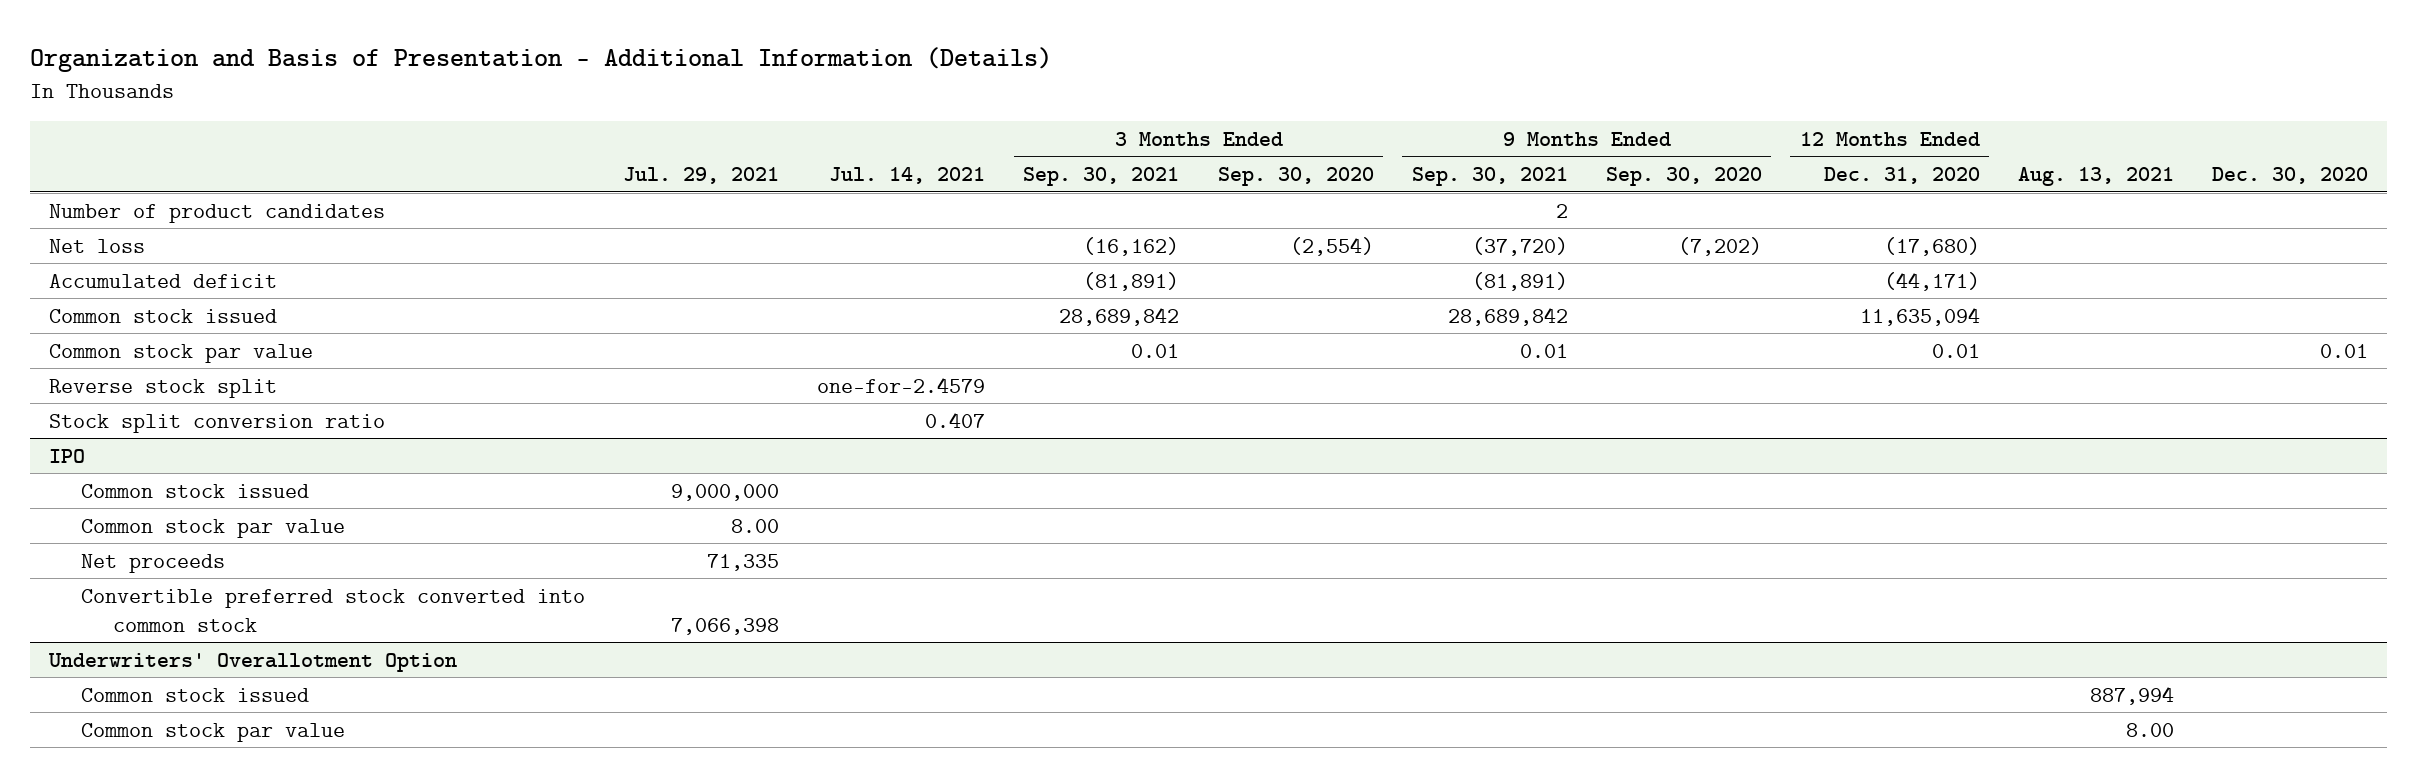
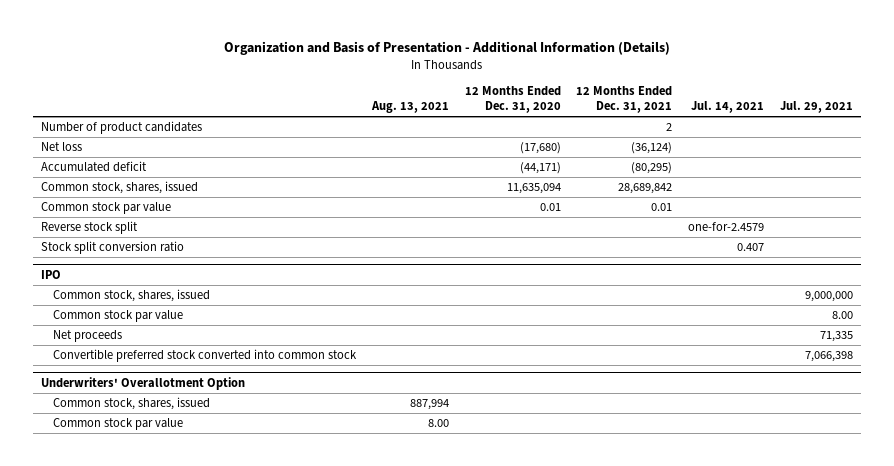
- | Jul. 29, 2021 | Jul. 14, 2021 | 3 Months Ended Sep. 30, 2021 | 3 Months Ended Sep. 30, 2020 | 9 Months Ended Sep. 30, 2021 | 9 Months Ended Sep. 30, 2020 | 12 Months Ended Dec. 31, 2020 | Aug. 13, 2021 | Dec. 30, 2020
+ | Aug. 13, 2021 | 12 Months Ended Dec. 31, 2020 | 12 Months Ended Dec. 31, 2021 | Jul. 14, 2021 | Jul. 29, 2021
- Common stock issued | | | 28,689,842 | | 28,689,842 | | 11,635,094 | |
+ Common stock, shares, issued | | 11,635,094 | 28,689,842 | |
@ IPO
- Common stock issued | 9,000,000 | | | | | | | |
+ Common stock, shares, issued | | | | | 9,000,000
@ Underwriters' Overallotment Option
- Common stock issued | | | | | | | | 887,994 |
+ Common stock, shares, issued | 887,994 | | | |

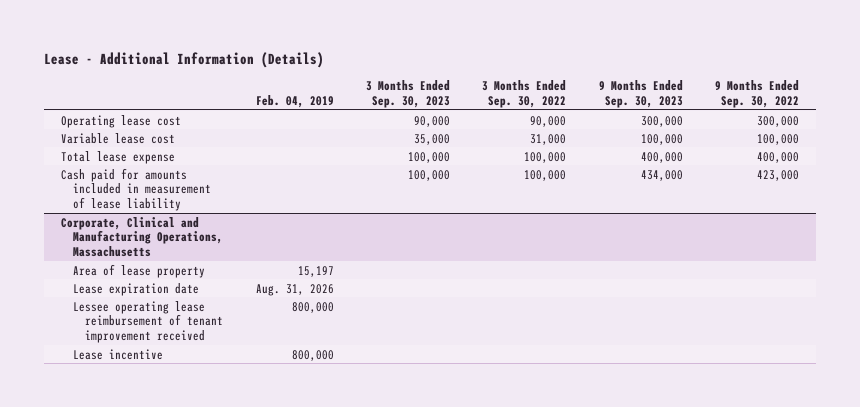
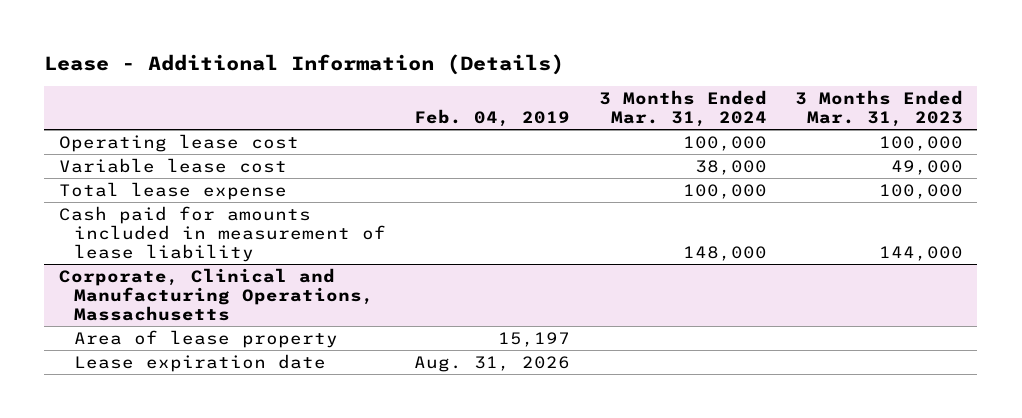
- | Feb. 04, 2019 | 3 Months Ended Sep. 30, 2023 | 3 Months Ended Sep. 30, 2022 | 9 Months Ended Sep. 30, 2023 | 9 Months Ended Sep. 30, 2022
+ | Feb. 04, 2019 | 3 Months Ended Mar. 31, 2024 | 3 Months Ended Mar. 31, 2023
@ Corporate, Clinical and Manufacturing Operations, Massachusetts
- Lessee operating lease reimbursement of tenant improvement received | 800,000 | | | |
- Lease incentive | 800,000 | | | |

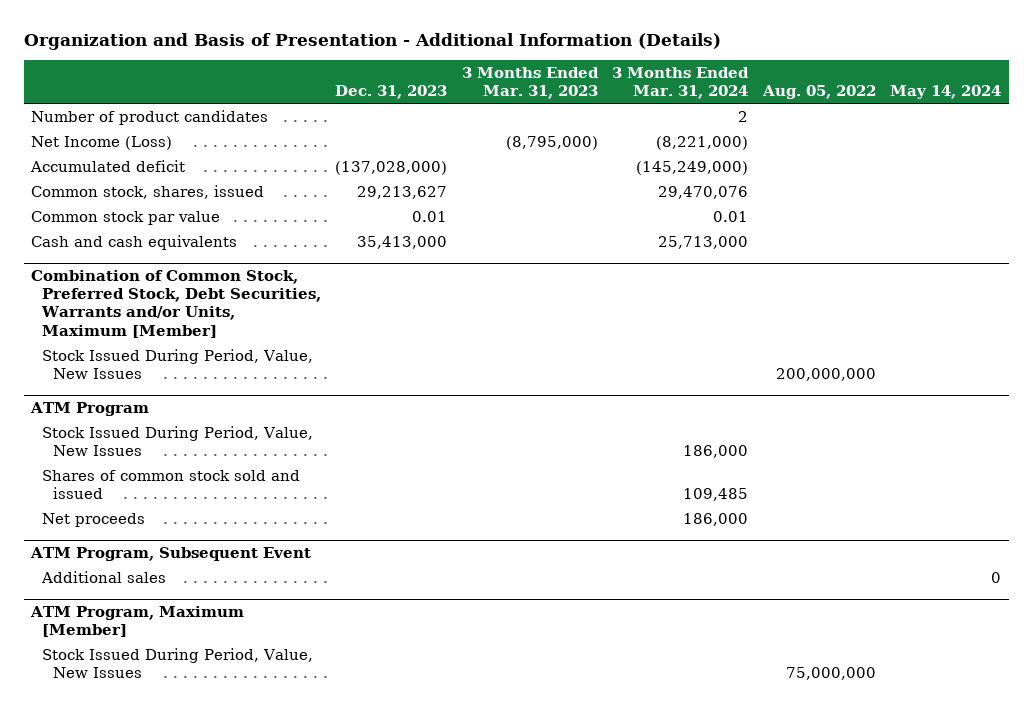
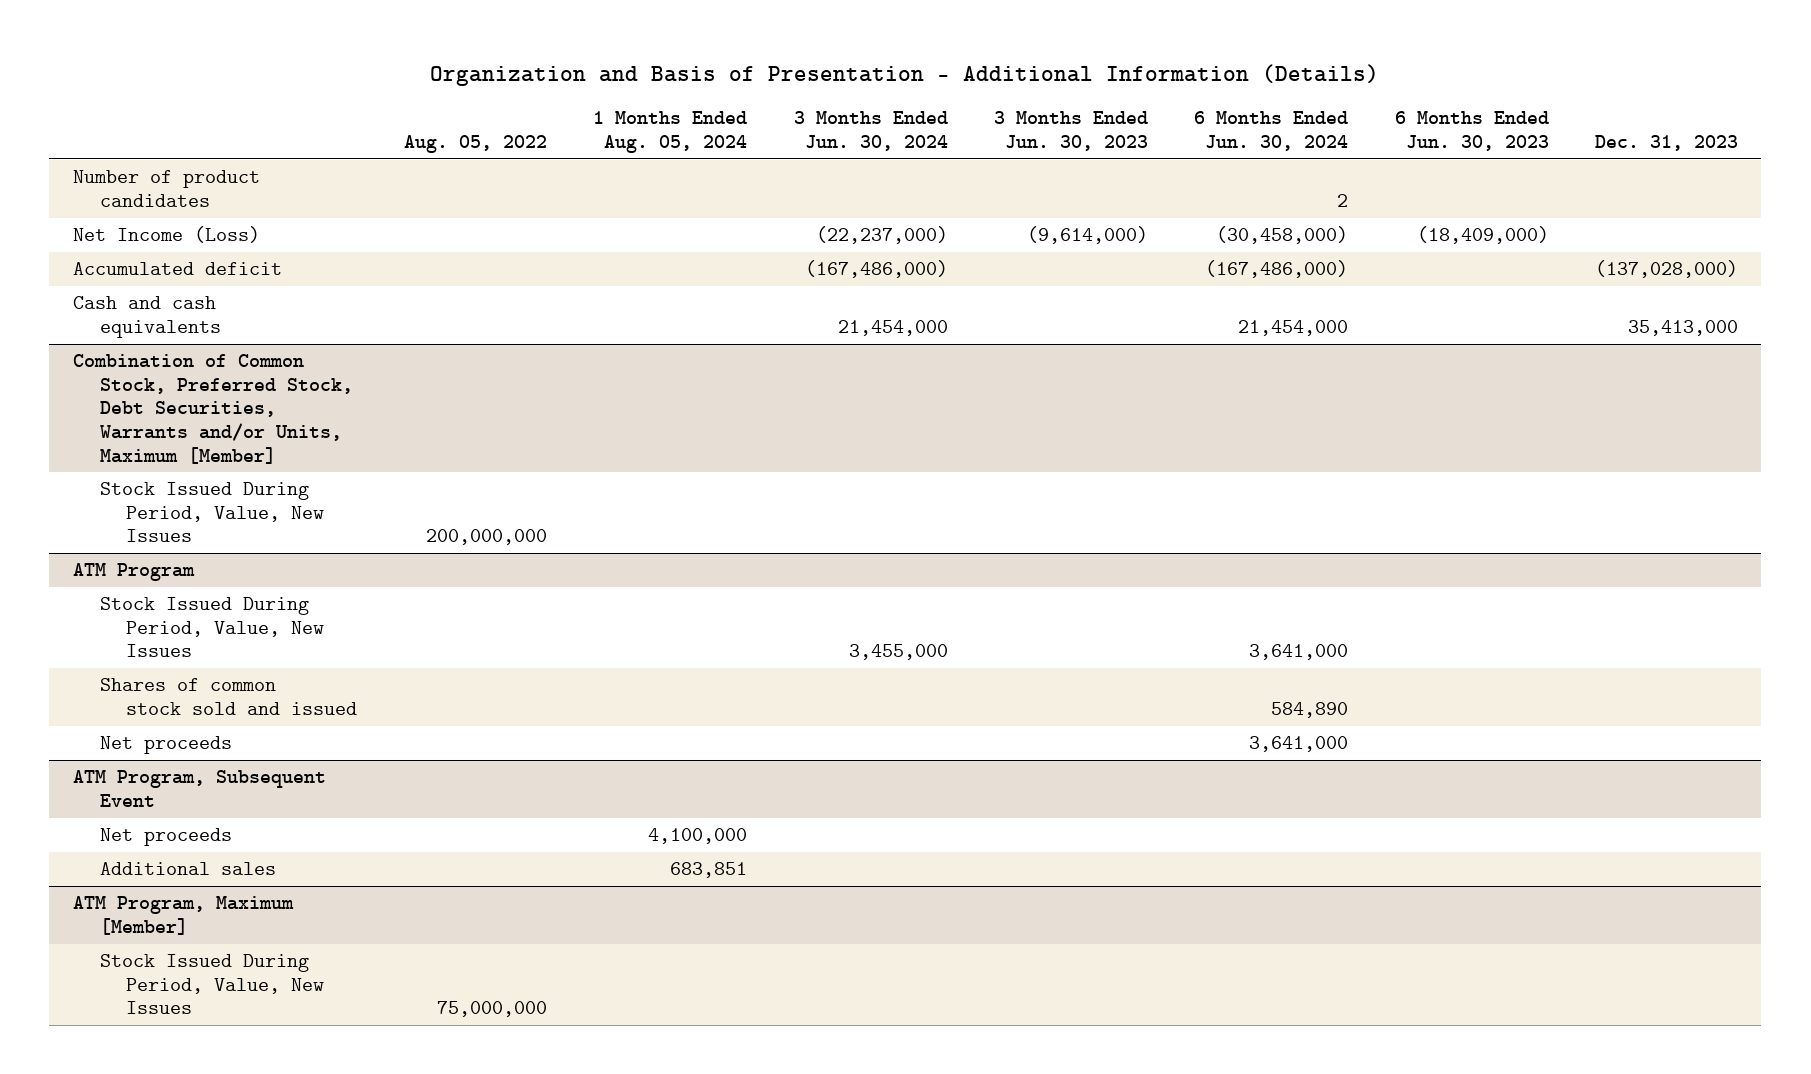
- | Dec. 31, 2023 | 3 Months Ended Mar. 31, 2023 | 3 Months Ended Mar. 31, 2024 | Aug. 05, 2022 | May 14, 2024
+ | Aug. 05, 2022 | 1 Months Ended Aug. 05, 2024 | 3 Months Ended Jun. 30, 2024 | 3 Months Ended Jun. 30, 2023 | 6 Months Ended Jun. 30, 2024 | 6 Months Ended Jun. 30, 2023 | Dec. 31, 2023
- Common stock, shares, issued | 29,213,627 | | 29,470,076 | |
- Common stock par value | 0.01 | | 0.01 | |
@ ATM Program, Subsequent Event
+ Net proceeds | | 4,100,000 | | | | |

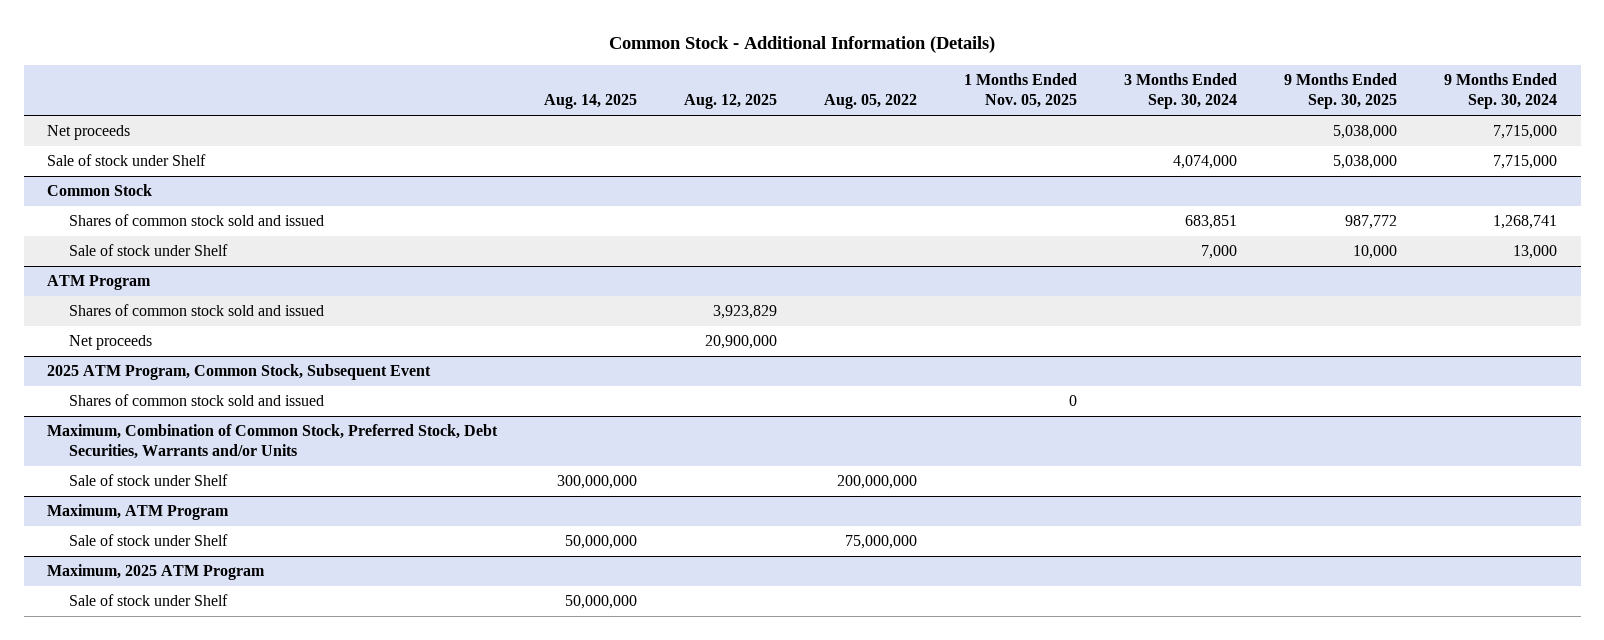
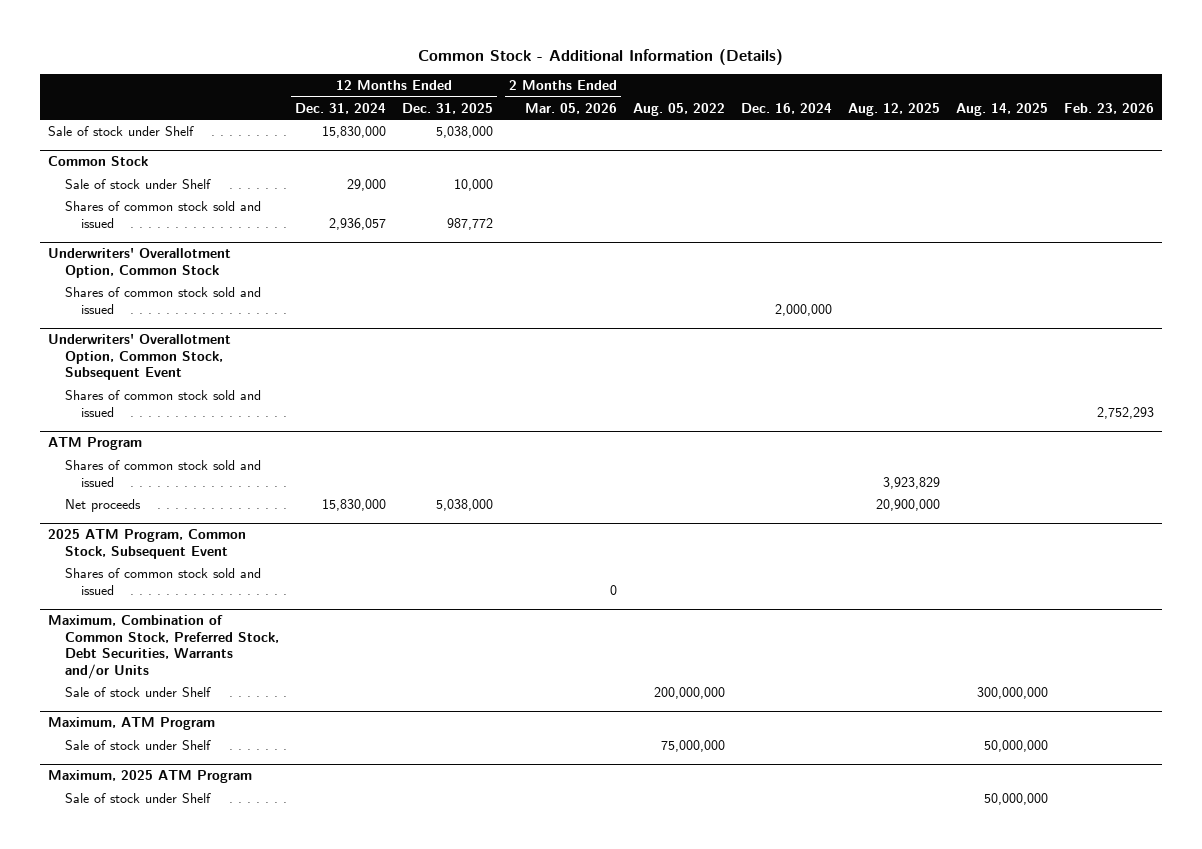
- | Aug. 14, 2025 | Aug. 12, 2025 | Aug. 05, 2022 | 1 Months Ended Nov. 05, 2025 | 3 Months Ended Sep. 30, 2024 | 9 Months Ended Sep. 30, 2025 | 9 Months Ended Sep. 30, 2024
+ | 12 Months Ended Dec. 31, 2024 | 12 Months Ended Dec. 31, 2025 | 2 Months Ended Mar. 05, 2026 | Aug. 05, 2022 | Dec. 16, 2024 | Aug. 12, 2025 | Aug. 14, 2025 | Feb. 23, 2026
- Net proceeds | | | | | | 5,038,000 | 7,715,000
@ Common Stock
moved down: Shares of common stock sold and issued | 2,936,057 | 987,772 | | | | | |
+ Underwriters' Overallotment Option, Common Stock
+ Shares of common stock sold and issued | | | | | 2,000,000 | | |
+ Underwriters' Overallotment Option, Common Stock, Subsequent Event
+ Shares of common stock sold and issued | | | | | | | | 2,752,293

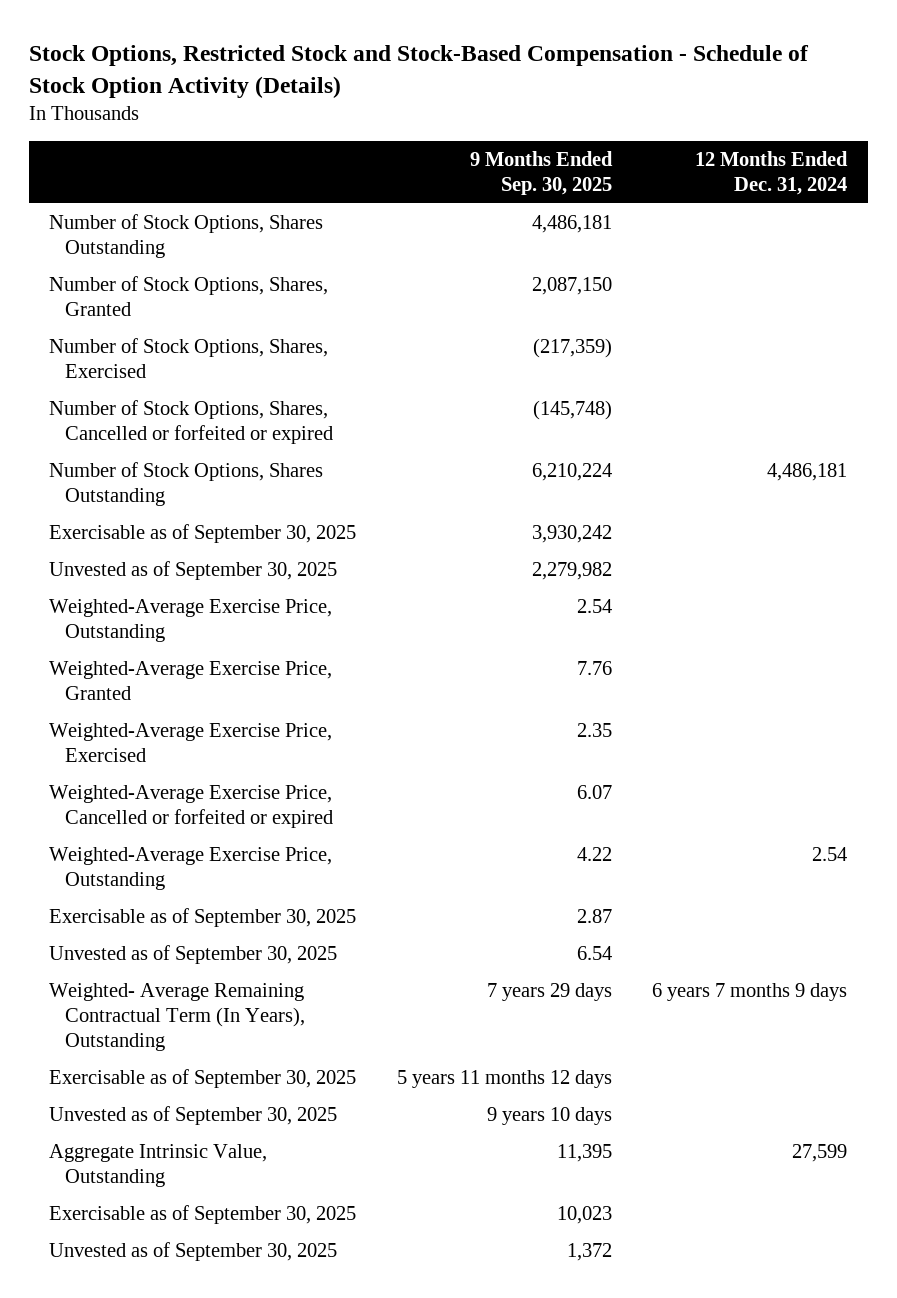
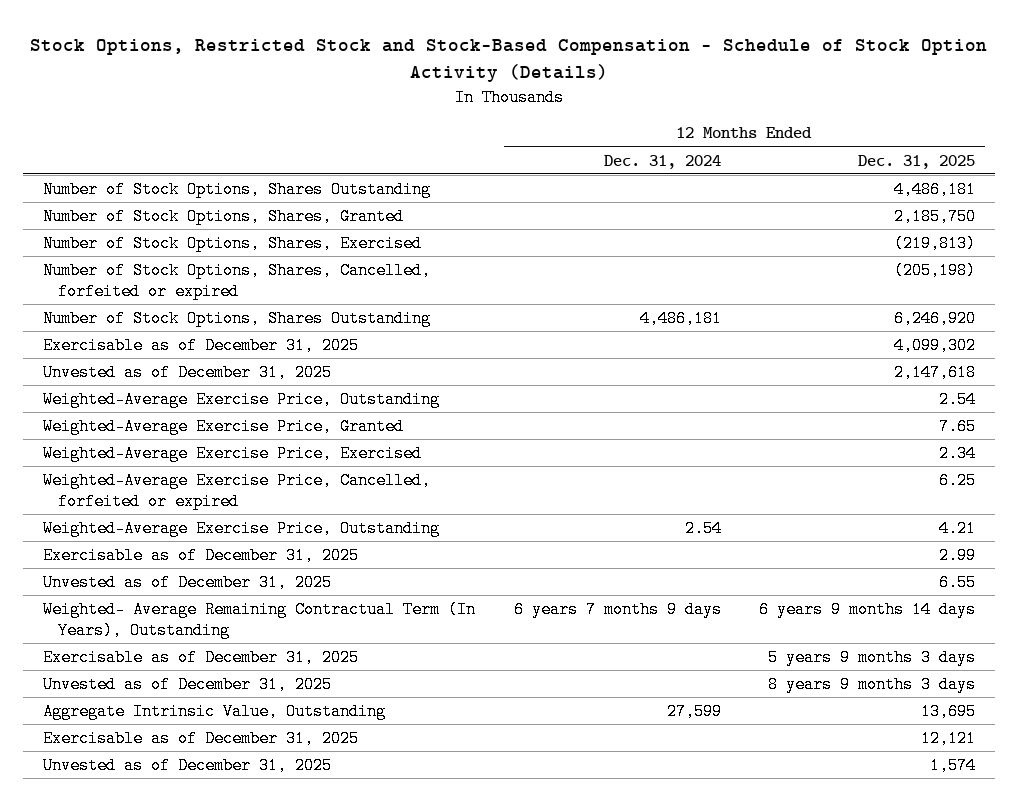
- | 9 Months Ended Sep. 30, 2025 | 12 Months Ended Dec. 31, 2024
+ | 12 Months Ended Dec. 31, 2024 | 12 Months Ended Dec. 31, 2025
- Number of Stock Options, Shares, Cancelled or forfeited or expired | (145,748) |
+ Number of Stock Options, Shares, Cancelled, forfeited or expired | | (205,198)
- Exercisable as of September 30, 2025 | 3,930,242 |
- Unvested as of September 30, 2025 | 2,279,982 |
+ Exercisable as of December 31, 2025 | | 4,099,302
+ Unvested as of December 31, 2025 | | 2,147,618
- Weighted-Average Exercise Price, Cancelled or forfeited or expired | 6.07 |
+ Weighted-Average Exercise Price, Cancelled, forfeited or expired | | 6.25
- Exercisable as of September 30, 2025 | 2.87 |
- Unvested as of September 30, 2025 | 6.54 |
+ Exercisable as of December 31, 2025 | | 2.99
+ Unvested as of December 31, 2025 | | 6.55
- Exercisable as of September 30, 2025 | 5 years 11 months 12 days |
- Unvested as of September 30, 2025 | 9 years 10 days |
+ Exercisable as of December 31, 2025 | | 5 years 9 months 3 days
+ Unvested as of December 31, 2025 | | 8 years 9 months 3 days
- Exercisable as of September 30, 2025 | 10,023 |
- Unvested as of September 30, 2025 | 1,372 |
+ Exercisable as of December 31, 2025 | | 12,121
+ Unvested as of December 31, 2025 | | 1,574

